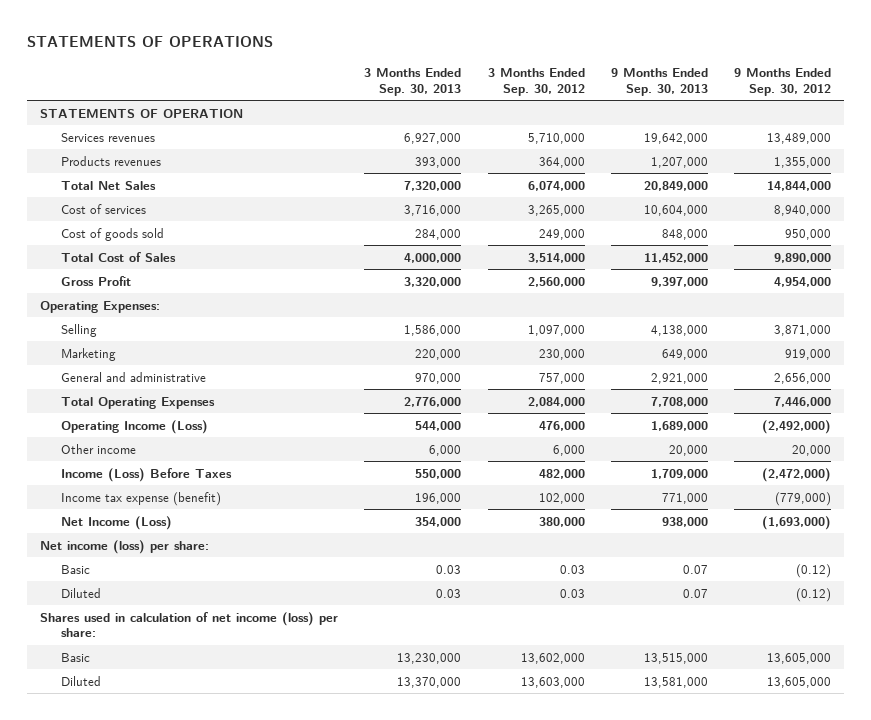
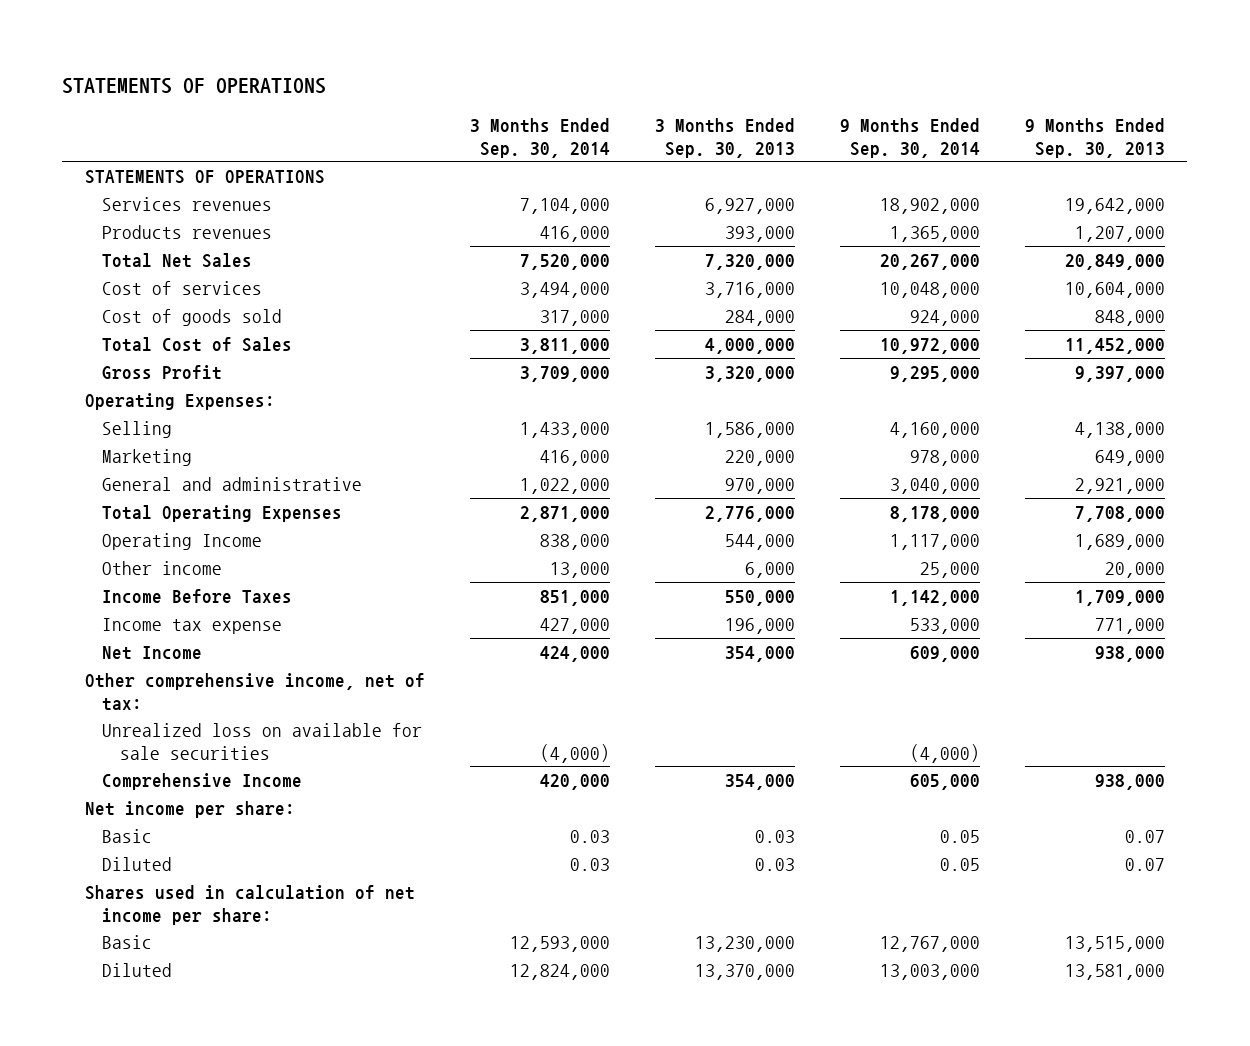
- | 3 Months Ended Sep. 30, 2013 | 3 Months Ended Sep. 30, 2012 | 9 Months Ended Sep. 30, 2013 | 9 Months Ended Sep. 30, 2012
+ | 3 Months Ended Sep. 30, 2014 | 3 Months Ended Sep. 30, 2013 | 9 Months Ended Sep. 30, 2014 | 9 Months Ended Sep. 30, 2013
- STATEMENTS OF OPERATION
+ STATEMENTS OF OPERATIONS
- Operating Income (Loss) | 544,000 | 476,000 | 1,689,000 | (2,492,000)
+ Operating Income | 838,000 | 544,000 | 1,117,000 | 1,689,000
- Income (Loss) Before Taxes | 550,000 | 482,000 | 1,709,000 | (2,472,000)
- Income tax expense (benefit) | 196,000 | 102,000 | 771,000 | (779,000)
- Net Income (Loss) | 354,000 | 380,000 | 938,000 | (1,693,000)
- Net income (loss) per share:
+ Income Before Taxes | 851,000 | 550,000 | 1,142,000 | 1,709,000
+ Income tax expense | 427,000 | 196,000 | 533,000 | 771,000
+ Net Income | 424,000 | 354,000 | 609,000 | 938,000
+ Other comprehensive income, net of tax:
+ Unrealized loss on available for sale securities | (4,000) | | (4,000) |
+ Comprehensive Income | 420,000 | 354,000 | 605,000 | 938,000
+ Net income per share:
- Shares used in calculation of net income (loss) per share:
+ Shares used in calculation of net income per share:

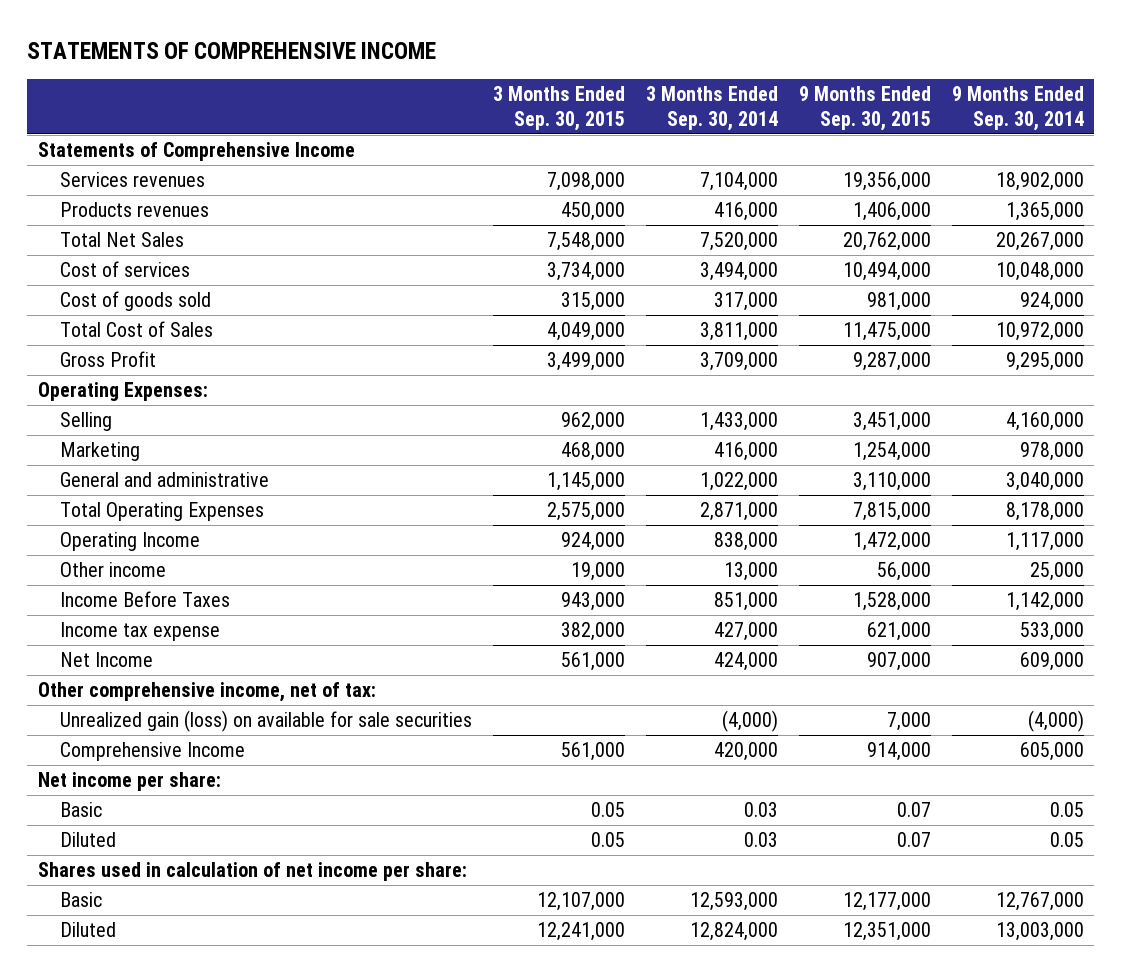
- STATEMENTS OF OPERATIONS
+ STATEMENTS OF COMPREHENSIVE INCOME
- | 3 Months Ended Sep. 30, 2014 | 3 Months Ended Sep. 30, 2013 | 9 Months Ended Sep. 30, 2014 | 9 Months Ended Sep. 30, 2013
+ | 3 Months Ended Sep. 30, 2015 | 3 Months Ended Sep. 30, 2014 | 9 Months Ended Sep. 30, 2015 | 9 Months Ended Sep. 30, 2014
- STATEMENTS OF OPERATIONS
+ Statements of Comprehensive Income
- Unrealized loss on available for sale securities | (4,000) | | (4,000) |
+ Unrealized gain (loss) on available for sale securities | | (4,000) | 7,000 | (4,000)

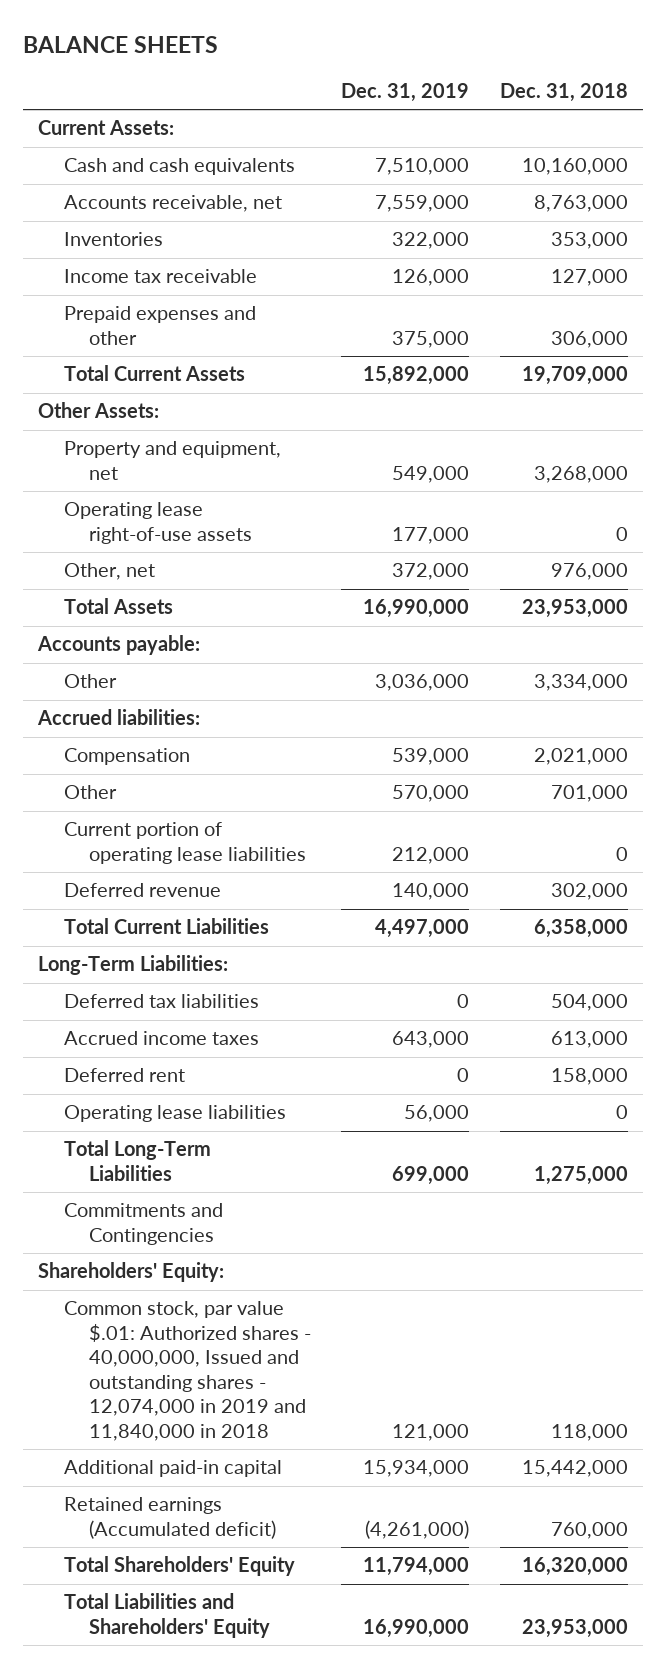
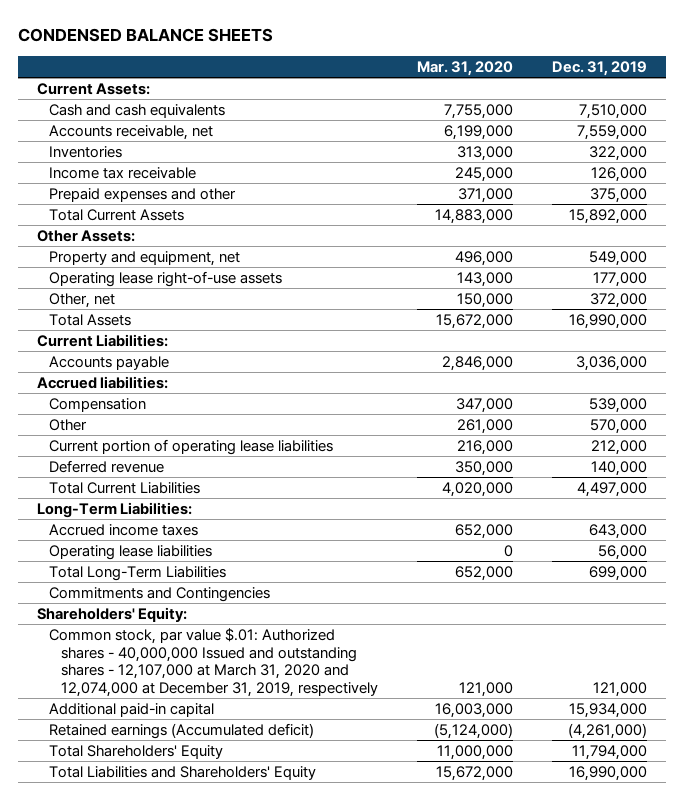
- BALANCE SHEETS
+ CONDENSED BALANCE SHEETS
- | Dec. 31, 2019 | Dec. 31, 2018
+ | Mar. 31, 2020 | Dec. 31, 2019
- Accounts payable:
- Other | 3,036,000 | 3,334,000
+ Current Liabilities:
+ Accounts payable | 2,846,000 | 3,036,000
- Deferred tax liabilities | 0 | 504,000
- Deferred rent | 0 | 158,000
- Common stock, par value $.01: Authorized shares - 40,000,000, Issued and outstanding shares - 12,074,000 in 2019 and 11,840,000 in 2018 | 121,000 | 118,000
+ Common stock, par value $.01: Authorized shares - 40,000,000 Issued and outstanding shares - 12,107,000 at March 31, 2020 and 12,074,000 at December 31, 2019, respectively | 121,000 | 121,000

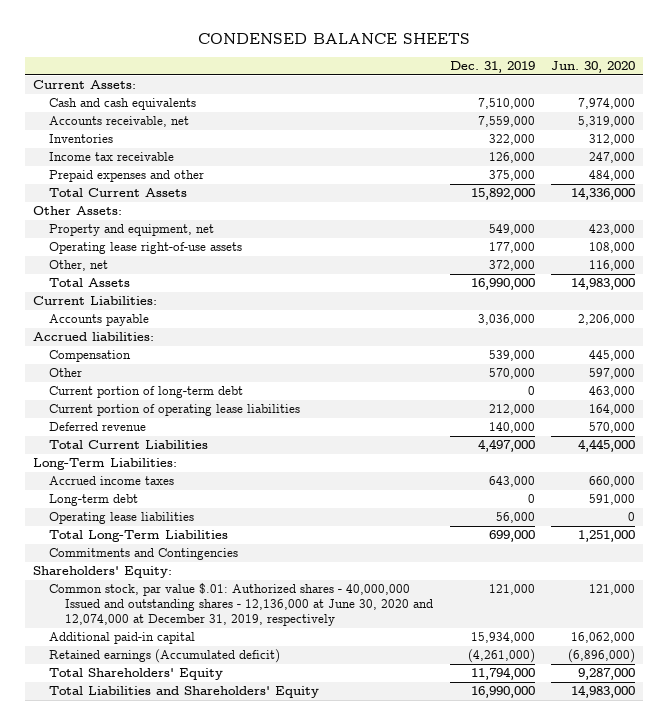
- | Mar. 31, 2020 | Dec. 31, 2019
+ | Dec. 31, 2019 | Jun. 30, 2020
+ Current portion of long-term debt | 0 | 463,000
+ Long-term debt | 0 | 591,000
- Common stock, par value $.01: Authorized shares - 40,000,000 Issued and outstanding shares - 12,107,000 at March 31, 2020 and 12,074,000 at December 31, 2019, respectively | 121,000 | 121,000
+ Common stock, par value $.01: Authorized shares - 40,000,000 Issued and outstanding shares - 12,136,000 at June 30, 2020 and 12,074,000 at December 31, 2019, respectively | 121,000 | 121,000

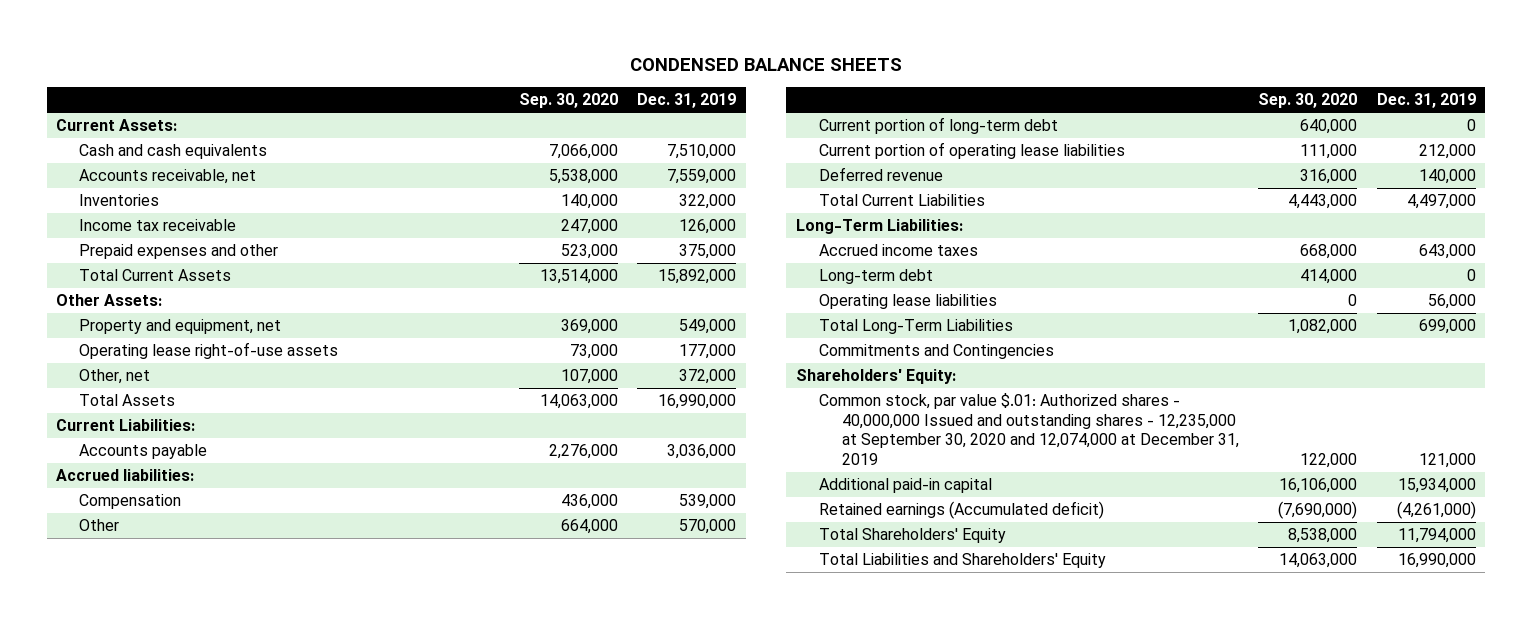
- | Dec. 31, 2019 | Jun. 30, 2020
+ | Sep. 30, 2020 | Dec. 31, 2019
- Common stock, par value $.01: Authorized shares - 40,000,000 Issued and outstanding shares - 12,136,000 at June 30, 2020 and 12,074,000 at December 31, 2019, respectively | 121,000 | 121,000
+ Common stock, par value $.01: Authorized shares - 40,000,000 Issued and outstanding shares - 12,235,000 at September 30, 2020 and 12,074,000 at December 31, 2019 | 122,000 | 121,000

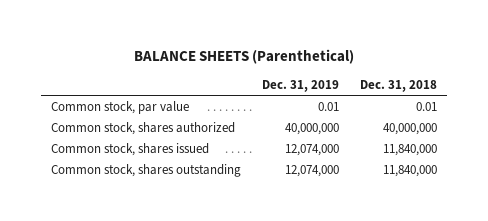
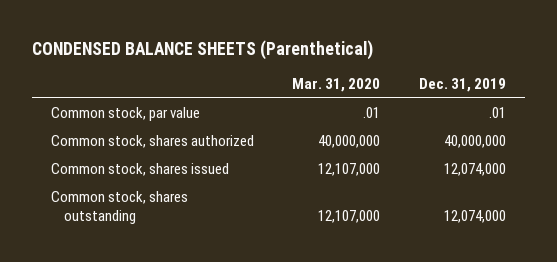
- BALANCE SHEETS (Parenthetical)
+ CONDENSED BALANCE SHEETS (Parenthetical)
- | Dec. 31, 2019 | Dec. 31, 2018
+ | Mar. 31, 2020 | Dec. 31, 2019
- Common stock, par value | 0.01 | 0.01
+ Common stock, par value | .01 | .01

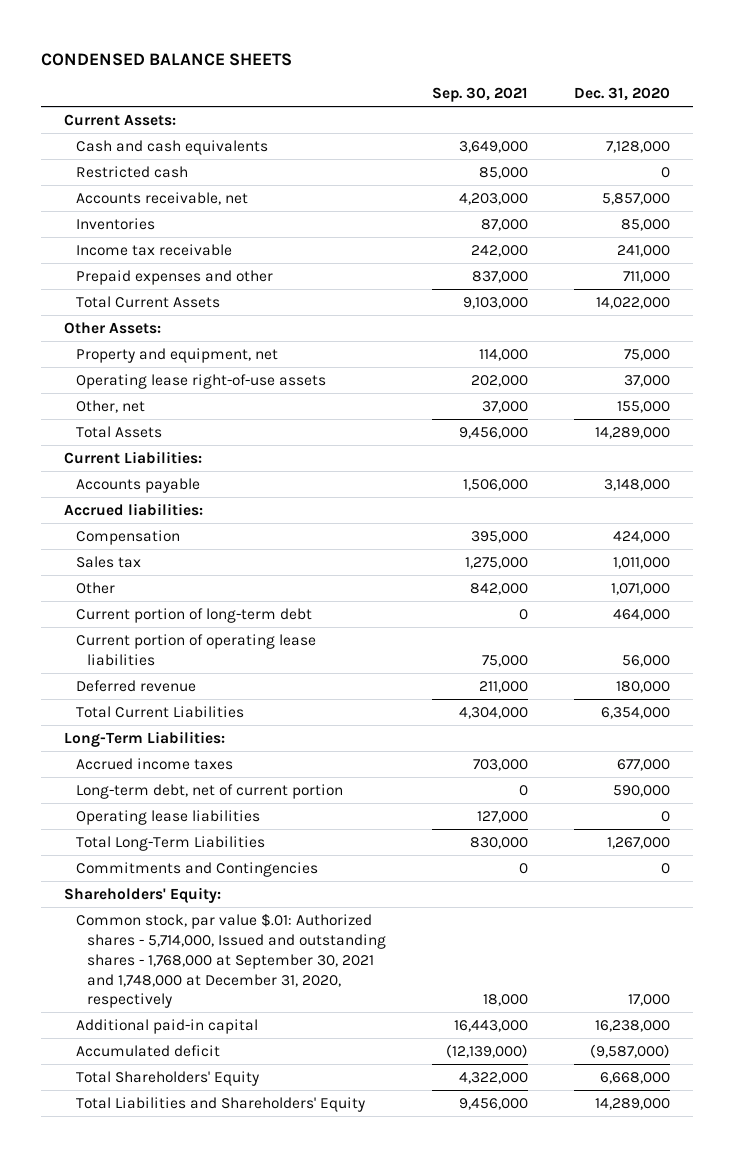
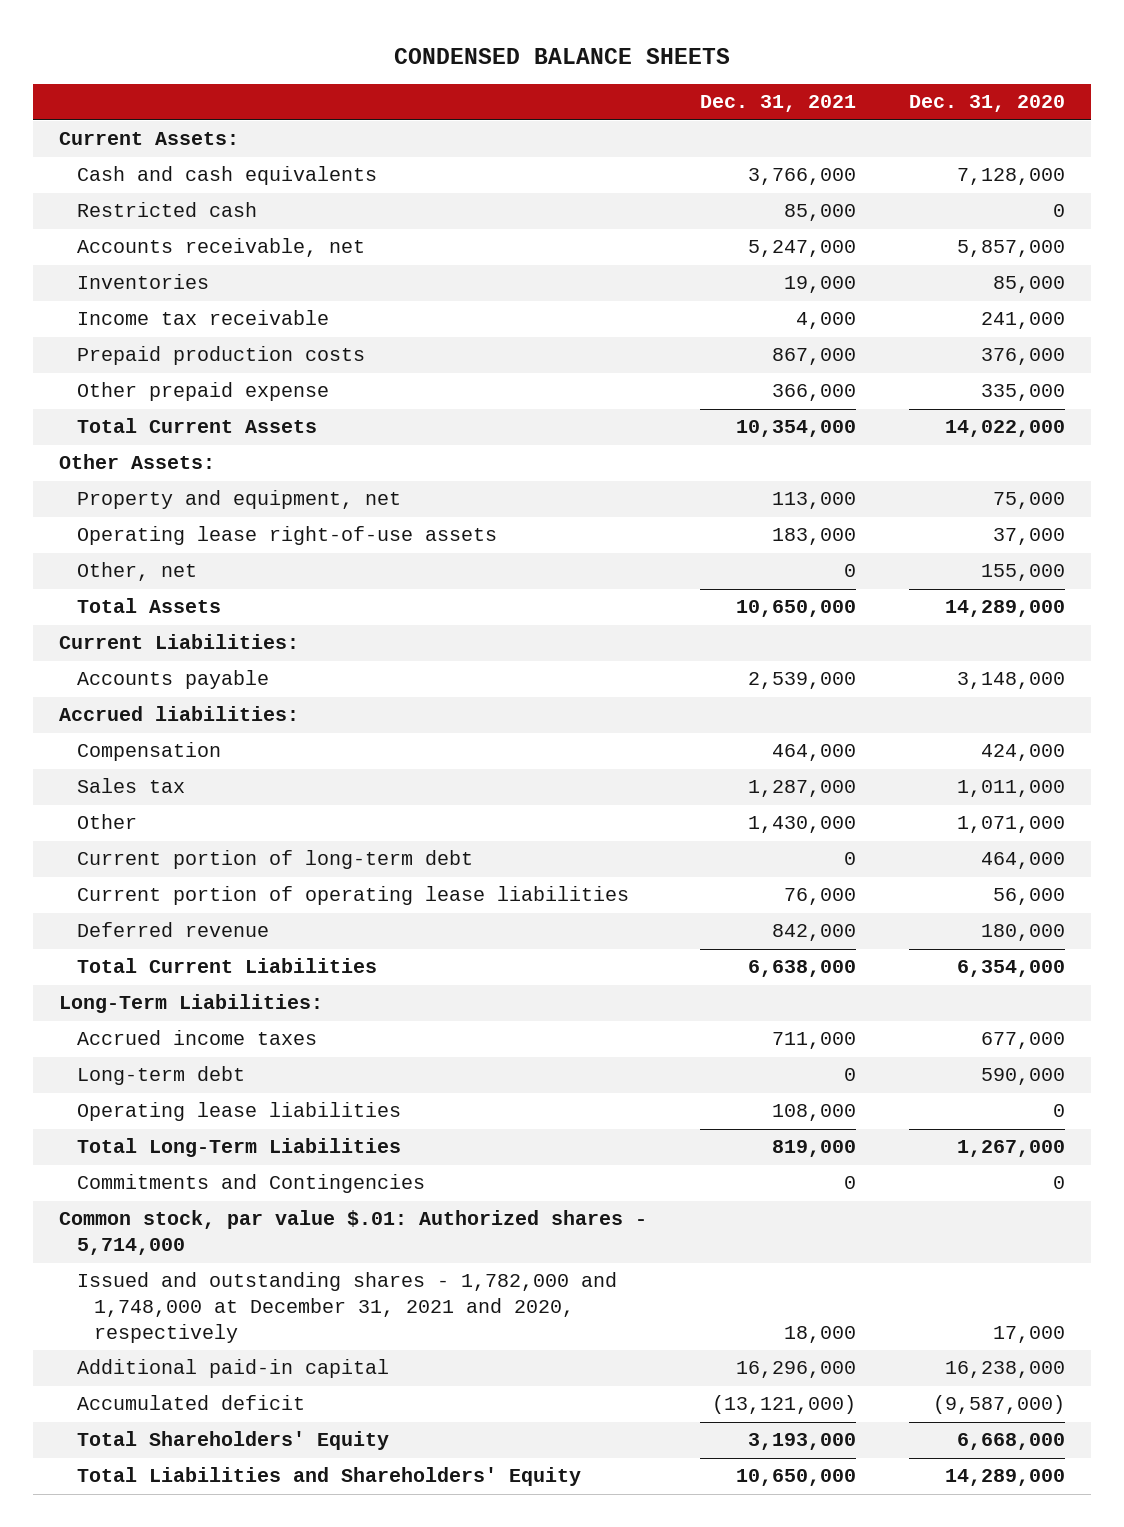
- | Sep. 30, 2021 | Dec. 31, 2020
+ | Dec. 31, 2021 | Dec. 31, 2020
- Prepaid expenses and other | 837,000 | 711,000
+ Prepaid production costs | 867,000 | 376,000
+ Other prepaid expense | 366,000 | 335,000
- Long-term debt, net of current portion | 0 | 590,000
+ Long-term debt | 0 | 590,000
- Shareholders' Equity:
- Common stock, par value $.01: Authorized shares - 5,714,000, Issued and outstanding shares - 1,768,000 at September 30, 2021 and 1,748,000 at December 31, 2020, respectively | 18,000 | 17,000
+ Common stock, par value $.01: Authorized shares - 5,714,000
+ Issued and outstanding shares - 1,782,000 and 1,748,000 at December 31, 2021 and 2020, respectively | 18,000 | 17,000

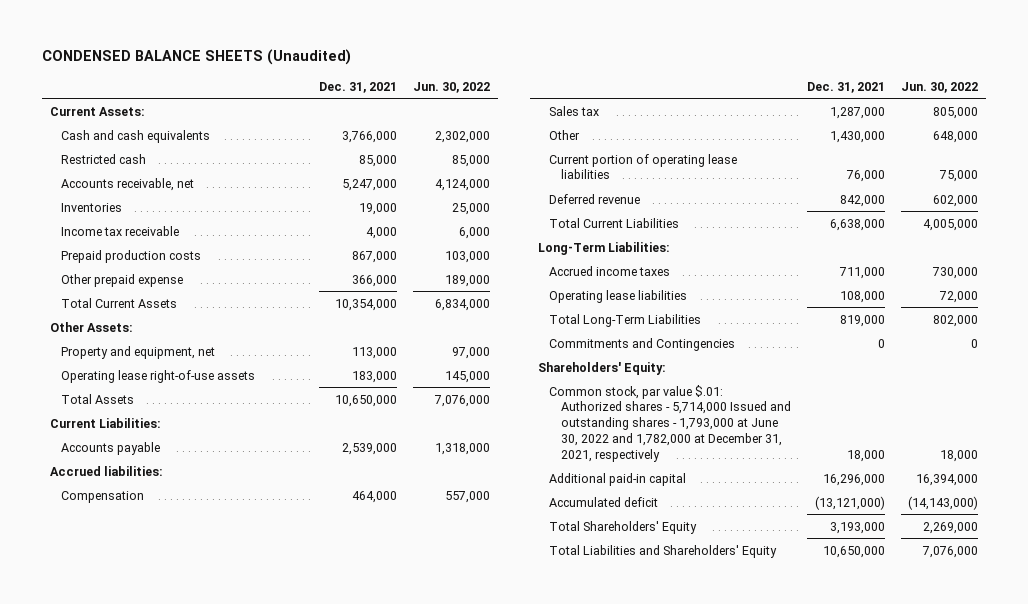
- CONDENSED BALANCE SHEETS
+ CONDENSED BALANCE SHEETS (Unaudited)
- | Dec. 31, 2021 | Dec. 31, 2020
+ | Dec. 31, 2021 | Jun. 30, 2022
- Other, net | 0 | 155,000
- Current portion of long-term debt | 0 | 464,000
- Long-term debt | 0 | 590,000
- Common stock, par value $.01: Authorized shares - 5,714,000
- Issued and outstanding shares - 1,782,000 and 1,748,000 at December 31, 2021 and 2020, respectively | 18,000 | 17,000
+ Shareholders' Equity:
+ Common stock, par value $.01: Authorized shares - 5,714,000 Issued and outstanding shares - 1,793,000 at June 30, 2022 and 1,782,000 at December 31, 2021, respectively | 18,000 | 18,000

